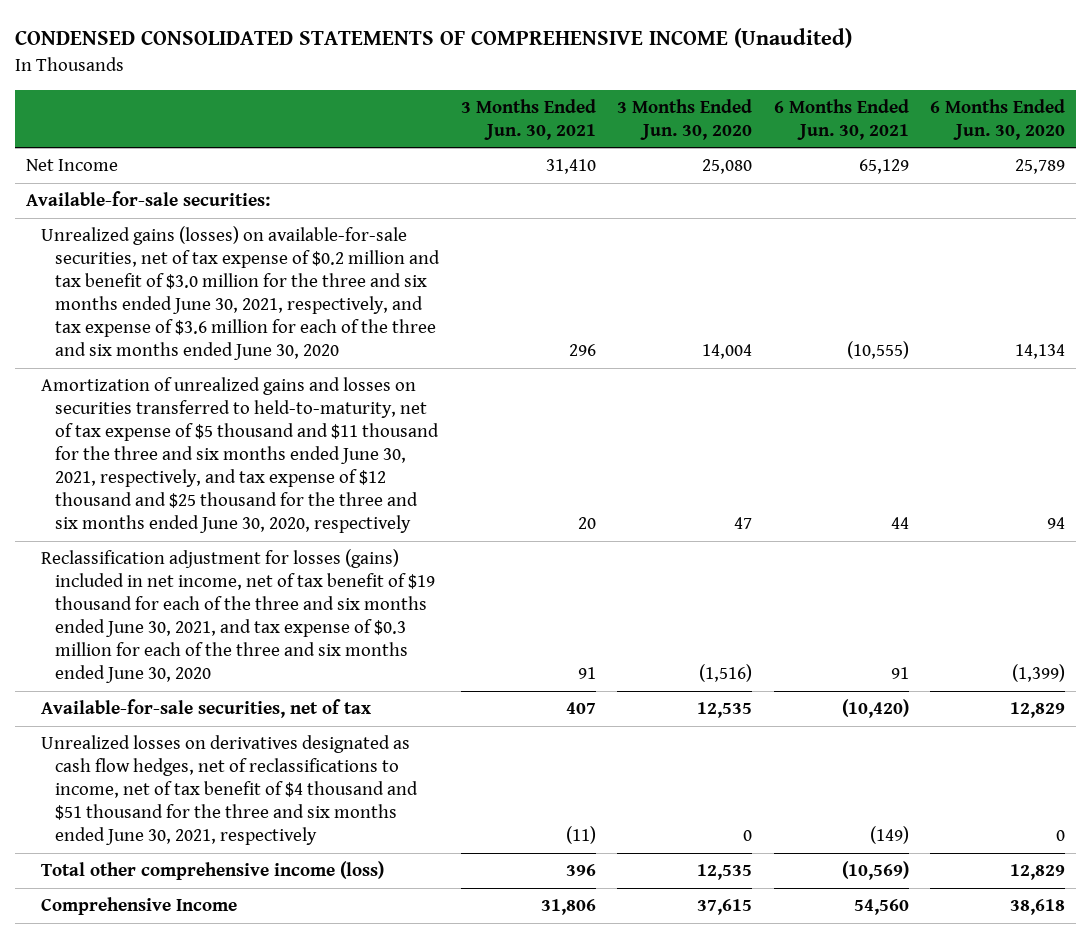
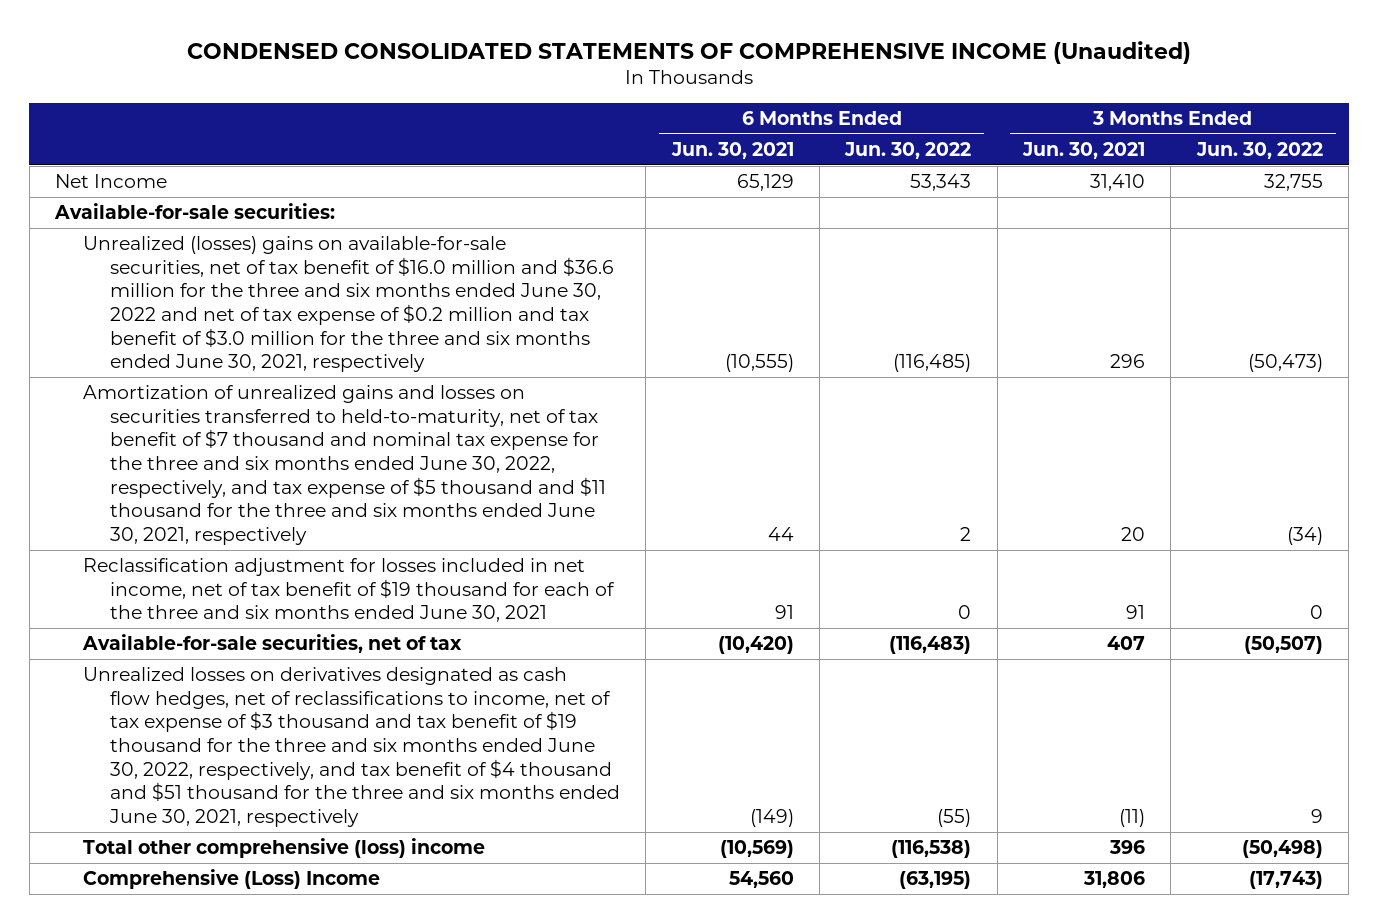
- | 3 Months Ended Jun. 30, 2021 | 3 Months Ended Jun. 30, 2020 | 6 Months Ended Jun. 30, 2021 | 6 Months Ended Jun. 30, 2020
+ | 6 Months Ended Jun. 30, 2021 | 6 Months Ended Jun. 30, 2022 | 3 Months Ended Jun. 30, 2021 | 3 Months Ended Jun. 30, 2022
- Unrealized gains (losses) on available-for-sale securities, net of tax expense of $0.2 million and tax benefit of $3.0 million for the three and six months ended June 30, 2021, respectively, and tax expense of $3.6 million for each of the three and six months ended June 30, 2020 | 296 | 14,004 | (10,555) | 14,134
- Amortization of unrealized gains and losses on securities transferred to held-to-maturity, net of tax expense of $5 thousand and $11 thousand for the three and six months ended June 30, 2021, respectively, and tax expense of $12 thousand and $25 thousand for the three and six months ended June 30, 2020, respectively | 20 | 47 | 44 | 94
- Reclassification adjustment for losses (gains) included in net income, net of tax benefit of $19 thousand for each of the three and six months ended June 30, 2021, and tax expense of $0.3 million for each of the three and six months ended June 30, 2020 | 91 | (1,516) | 91 | (1,399)
+ Unrealized (losses) gains on available-for-sale securities, net of tax benefit of $16.0 million and $36.6 million for the three and six months ended June 30, 2022 and net of tax expense of $0.2 million and tax benefit of $3.0 million for the three and six months ended June 30, 2021, respectively | (10,555) | (116,485) | 296 | (50,473)
+ Amortization of unrealized gains and losses on securities transferred to held-to-maturity, net of tax benefit of $7 thousand and nominal tax expense for the three and six months ended June 30, 2022, respectively, and tax expense of $5 thousand and $11 thousand for the three and six months ended June 30, 2021, respectively | 44 | 2 | 20 | (34)
+ Reclassification adjustment for losses included in net income, net of tax benefit of $19 thousand for each of the three and six months ended June 30, 2021 | 91 | 0 | 91 | 0
- Unrealized losses on derivatives designated as cash flow hedges, net of reclassifications to income, net of tax benefit of $4 thousand and $51 thousand for the three and six months ended June 30, 2021, respectively | (11) | 0 | (149) | 0
- Total other comprehensive income (loss) | 396 | 12,535 | (10,569) | 12,829
- Comprehensive Income | 31,806 | 37,615 | 54,560 | 38,618
+ Unrealized losses on derivatives designated as cash flow hedges, net of reclassifications to income, net of tax expense of $3 thousand and tax benefit of $19 thousand for the three and six months ended June 30, 2022, respectively, and tax benefit of $4 thousand and $51 thousand for the three and six months ended June 30, 2021, respectively | (149) | (55) | (11) | 9
+ Total other comprehensive (loss) income | (10,569) | (116,538) | 396 | (50,498)
+ Comprehensive (Loss) Income | 54,560 | (63,195) | 31,806 | (17,743)

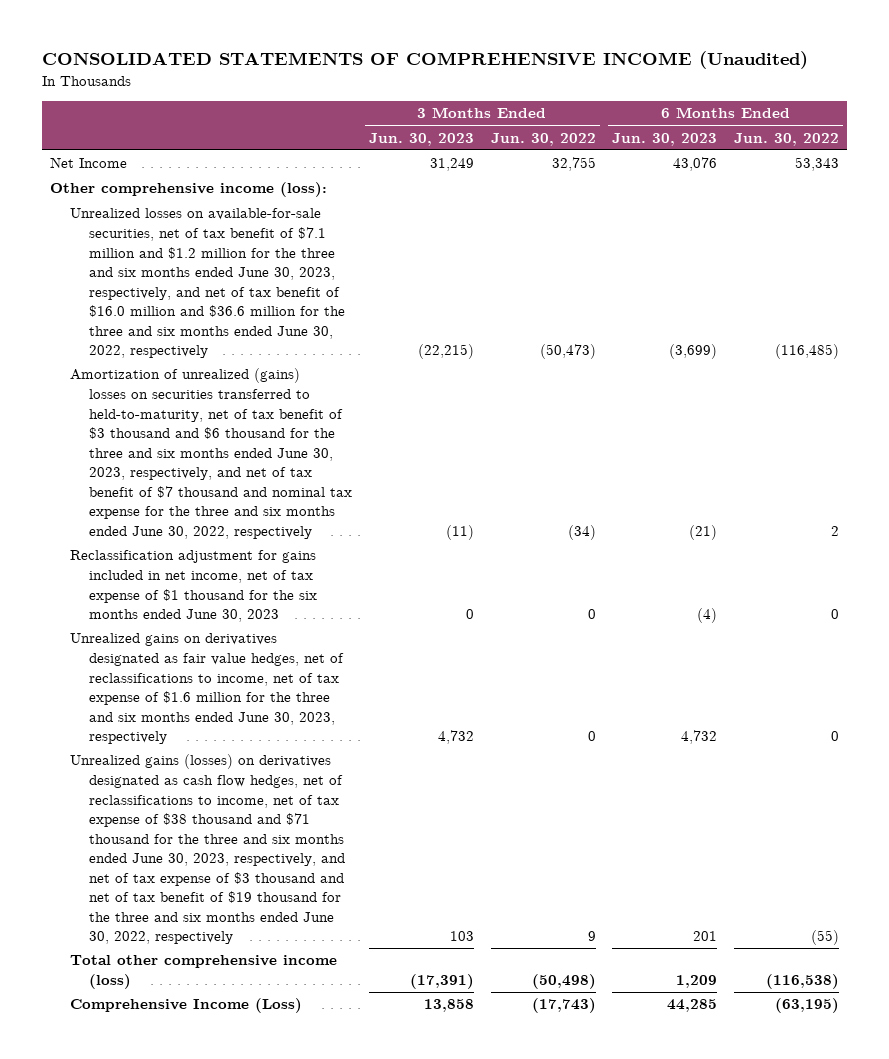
- CONDENSED CONSOLIDATED STATEMENTS OF COMPREHENSIVE INCOME (Unaudited)
+ CONSOLIDATED STATEMENTS OF COMPREHENSIVE INCOME (Unaudited)
- | 6 Months Ended Jun. 30, 2021 | 6 Months Ended Jun. 30, 2022 | 3 Months Ended Jun. 30, 2021 | 3 Months Ended Jun. 30, 2022
+ | 3 Months Ended Jun. 30, 2023 | 3 Months Ended Jun. 30, 2022 | 6 Months Ended Jun. 30, 2023 | 6 Months Ended Jun. 30, 2022
- Available-for-sale securities:
- Unrealized (losses) gains on available-for-sale securities, net of tax benefit of $16.0 million and $36.6 million for the three and six months ended June 30, 2022 and net of tax expense of $0.2 million and tax benefit of $3.0 million for the three and six months ended June 30, 2021, respectively | (10,555) | (116,485) | 296 | (50,473)
- Amortization of unrealized gains and losses on securities transferred to held-to-maturity, net of tax benefit of $7 thousand and nominal tax expense for the three and six months ended June 30, 2022, respectively, and tax expense of $5 thousand and $11 thousand for the three and six months ended June 30, 2021, respectively | 44 | 2 | 20 | (34)
- Reclassification adjustment for losses included in net income, net of tax benefit of $19 thousand for each of the three and six months ended June 30, 2021 | 91 | 0 | 91 | 0
- Available-for-sale securities, net of tax | (10,420) | (116,483) | 407 | (50,507)
- Unrealized losses on derivatives designated as cash flow hedges, net of reclassifications to income, net of tax expense of $3 thousand and tax benefit of $19 thousand for the three and six months ended June 30, 2022, respectively, and tax benefit of $4 thousand and $51 thousand for the three and six months ended June 30, 2021, respectively | (149) | (55) | (11) | 9
- Total other comprehensive (loss) income | (10,569) | (116,538) | 396 | (50,498)
- Comprehensive (Loss) Income | 54,560 | (63,195) | 31,806 | (17,743)
+ Other comprehensive income (loss):
+ Unrealized losses on available-for-sale securities, net of tax benefit of $7.1 million and $1.2 million for the three and six months ended June 30, 2023, respectively, and net of tax benefit of $16.0 million and $36.6 million for the three and six months ended June 30, 2022, respectively | (22,215) | (50,473) | (3,699) | (116,485)
+ Amortization of unrealized (gains) losses on securities transferred to held-to-maturity, net of tax benefit of $3 thousand and $6 thousand for the three and six months ended June 30, 2023, respectively, and net of tax benefit of $7 thousand and nominal tax expense for the three and six months ended June 30, 2022, respectively | (11) | (34) | (21) | 2
+ Reclassification adjustment for gains included in net income, net of tax expense of $1 thousand for the six months ended June 30, 2023 | 0 | 0 | (4) | 0
+ Unrealized gains on derivatives designated as fair value hedges, net of reclassifications to income, net of tax expense of $1.6 million for the three and six months ended June 30, 2023, respectively | 4,732 | 0 | 4,732 | 0
+ Unrealized gains (losses) on derivatives designated as cash flow hedges, net of reclassifications to income, net of tax expense of $38 thousand and $71 thousand for the three and six months ended June 30, 2023, respectively, and net of tax expense of $3 thousand and net of tax benefit of $19 thousand for the three and six months ended June 30, 2022, respectively | 103 | 9 | 201 | (55)
+ Total other comprehensive income (loss) | (17,391) | (50,498) | 1,209 | (116,538)
+ Comprehensive Income (Loss) | 13,858 | (17,743) | 44,285 | (63,195)

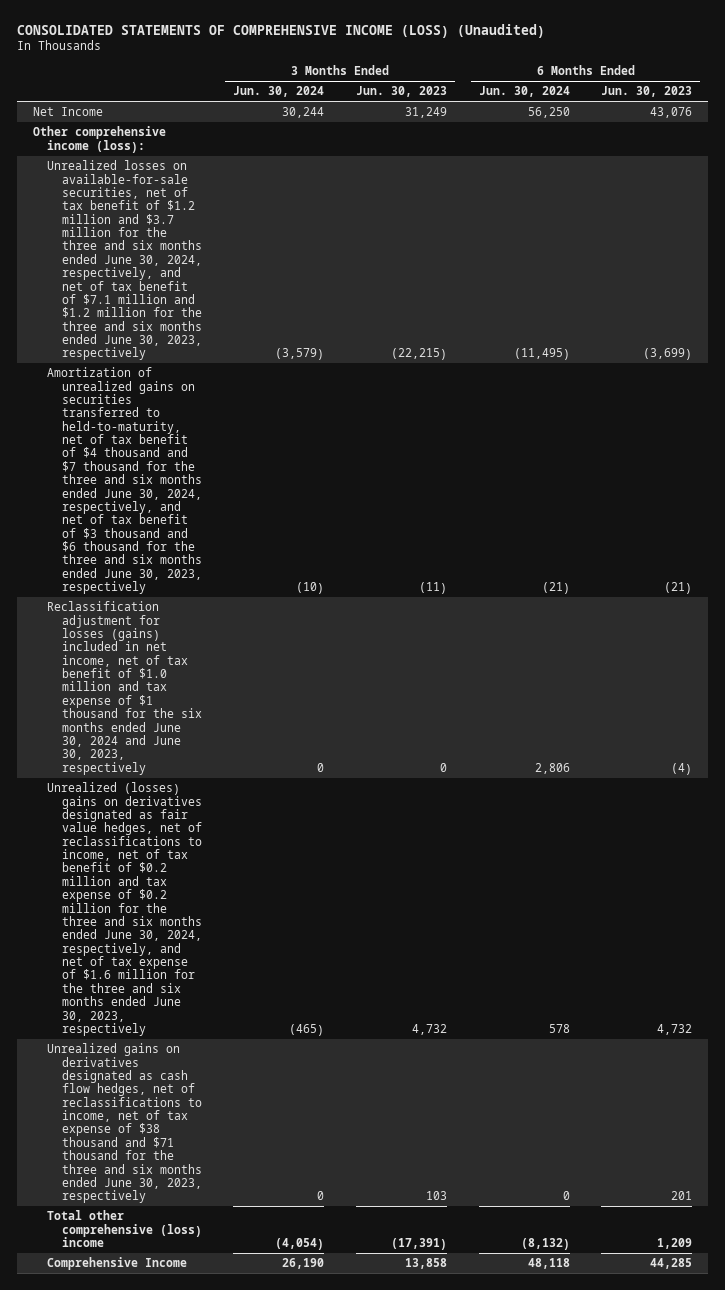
- CONSOLIDATED STATEMENTS OF COMPREHENSIVE INCOME (Unaudited)
+ CONSOLIDATED STATEMENTS OF COMPREHENSIVE INCOME (LOSS) (Unaudited)
- | 3 Months Ended Jun. 30, 2023 | 3 Months Ended Jun. 30, 2022 | 6 Months Ended Jun. 30, 2023 | 6 Months Ended Jun. 30, 2022
+ | 3 Months Ended Jun. 30, 2024 | 3 Months Ended Jun. 30, 2023 | 6 Months Ended Jun. 30, 2024 | 6 Months Ended Jun. 30, 2023
- Unrealized losses on available-for-sale securities, net of tax benefit of $7.1 million and $1.2 million for the three and six months ended June 30, 2023, respectively, and net of tax benefit of $16.0 million and $36.6 million for the three and six months ended June 30, 2022, respectively | (22,215) | (50,473) | (3,699) | (116,485)
- Amortization of unrealized (gains) losses on securities transferred to held-to-maturity, net of tax benefit of $3 thousand and $6 thousand for the three and six months ended June 30, 2023, respectively, and net of tax benefit of $7 thousand and nominal tax expense for the three and six months ended June 30, 2022, respectively | (11) | (34) | (21) | 2
- Reclassification adjustment for gains included in net income, net of tax expense of $1 thousand for the six months ended June 30, 2023 | 0 | 0 | (4) | 0
- Unrealized gains on derivatives designated as fair value hedges, net of reclassifications to income, net of tax expense of $1.6 million for the three and six months ended June 30, 2023, respectively | 4,732 | 0 | 4,732 | 0
- Unrealized gains (losses) on derivatives designated as cash flow hedges, net of reclassifications to income, net of tax expense of $38 thousand and $71 thousand for the three and six months ended June 30, 2023, respectively, and net of tax expense of $3 thousand and net of tax benefit of $19 thousand for the three and six months ended June 30, 2022, respectively | 103 | 9 | 201 | (55)
- Total other comprehensive income (loss) | (17,391) | (50,498) | 1,209 | (116,538)
- Comprehensive Income (Loss) | 13,858 | (17,743) | 44,285 | (63,195)
+ Unrealized losses on available-for-sale securities, net of tax benefit of $1.2 million and $3.7 million for the three and six months ended June 30, 2024, respectively, and net of tax benefit of $7.1 million and $1.2 million for the three and six months ended June 30, 2023, respectively | (3,579) | (22,215) | (11,495) | (3,699)
+ Amortization of unrealized gains on securities transferred to held-to-maturity, net of tax benefit of $4 thousand and $7 thousand for the three and six months ended June 30, 2024, respectively, and net of tax benefit of $3 thousand and $6 thousand for the three and six months ended June 30, 2023, respectively | (10) | (11) | (21) | (21)
+ Reclassification adjustment for losses (gains) included in net income, net of tax benefit of $1.0 million and tax expense of $1 thousand for the six months ended June 30, 2024 and June 30, 2023, respectively | 0 | 0 | 2,806 | (4)
+ Unrealized (losses) gains on derivatives designated as fair value hedges, net of reclassifications to income, net of tax benefit of $0.2 million and tax expense of $0.2 million for the three and six months ended June 30, 2024, respectively, and net of tax expense of $1.6 million for the three and six months ended June 30, 2023, respectively | (465) | 4,732 | 578 | 4,732
+ Unrealized gains on derivatives designated as cash flow hedges, net of reclassifications to income, net of tax expense of $38 thousand and $71 thousand for the three and six months ended June 30, 2023, respectively | 0 | 103 | 0 | 201
+ Total other comprehensive (loss) income | (4,054) | (17,391) | (8,132) | 1,209
+ Comprehensive Income | 26,190 | 13,858 | 48,118 | 44,285

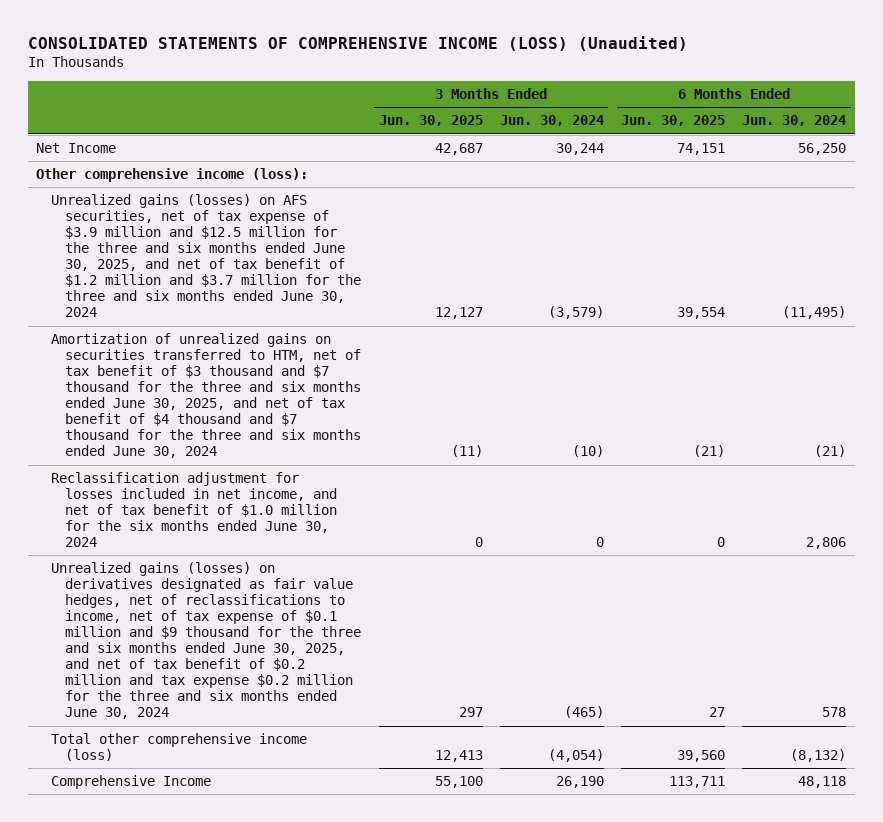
- | 3 Months Ended Jun. 30, 2024 | 3 Months Ended Jun. 30, 2023 | 6 Months Ended Jun. 30, 2024 | 6 Months Ended Jun. 30, 2023
+ | 3 Months Ended Jun. 30, 2025 | 3 Months Ended Jun. 30, 2024 | 6 Months Ended Jun. 30, 2025 | 6 Months Ended Jun. 30, 2024
- Unrealized losses on available-for-sale securities, net of tax benefit of $1.2 million and $3.7 million for the three and six months ended June 30, 2024, respectively, and net of tax benefit of $7.1 million and $1.2 million for the three and six months ended June 30, 2023, respectively | (3,579) | (22,215) | (11,495) | (3,699)
- Amortization of unrealized gains on securities transferred to held-to-maturity, net of tax benefit of $4 thousand and $7 thousand for the three and six months ended June 30, 2024, respectively, and net of tax benefit of $3 thousand and $6 thousand for the three and six months ended June 30, 2023, respectively | (10) | (11) | (21) | (21)
- Reclassification adjustment for losses (gains) included in net income, net of tax benefit of $1.0 million and tax expense of $1 thousand for the six months ended June 30, 2024 and June 30, 2023, respectively | 0 | 0 | 2,806 | (4)
- Unrealized (losses) gains on derivatives designated as fair value hedges, net of reclassifications to income, net of tax benefit of $0.2 million and tax expense of $0.2 million for the three and six months ended June 30, 2024, respectively, and net of tax expense of $1.6 million for the three and six months ended June 30, 2023, respectively | (465) | 4,732 | 578 | 4,732
- Unrealized gains on derivatives designated as cash flow hedges, net of reclassifications to income, net of tax expense of $38 thousand and $71 thousand for the three and six months ended June 30, 2023, respectively | 0 | 103 | 0 | 201
- Total other comprehensive (loss) income | (4,054) | (17,391) | (8,132) | 1,209
+ Unrealized gains (losses) on AFS securities, net of tax expense of $3.9 million and $12.5 million for the three and six months ended June 30, 2025, and net of tax benefit of $1.2 million and $3.7 million for the three and six months ended June 30, 2024 | 12,127 | (3,579) | 39,554 | (11,495)
+ Amortization of unrealized gains on securities transferred to HTM, net of tax benefit of $3 thousand and $7 thousand for the three and six months ended June 30, 2025, and net of tax benefit of $4 thousand and $7 thousand for the three and six months ended June 30, 2024 | (11) | (10) | (21) | (21)
+ Reclassification adjustment for losses included in net income, and net of tax benefit of $1.0 million for the six months ended June 30, 2024 | 0 | 0 | 0 | 2,806
+ Unrealized gains (losses) on derivatives designated as fair value hedges, net of reclassifications to income, net of tax expense of $0.1 million and $9 thousand for the three and six months ended June 30, 2025, and net of tax benefit of $0.2 million and tax expense $0.2 million for the three and six months ended June 30, 2024 | 297 | (465) | 27 | 578
+ Total other comprehensive income (loss) | 12,413 | (4,054) | 39,560 | (8,132)

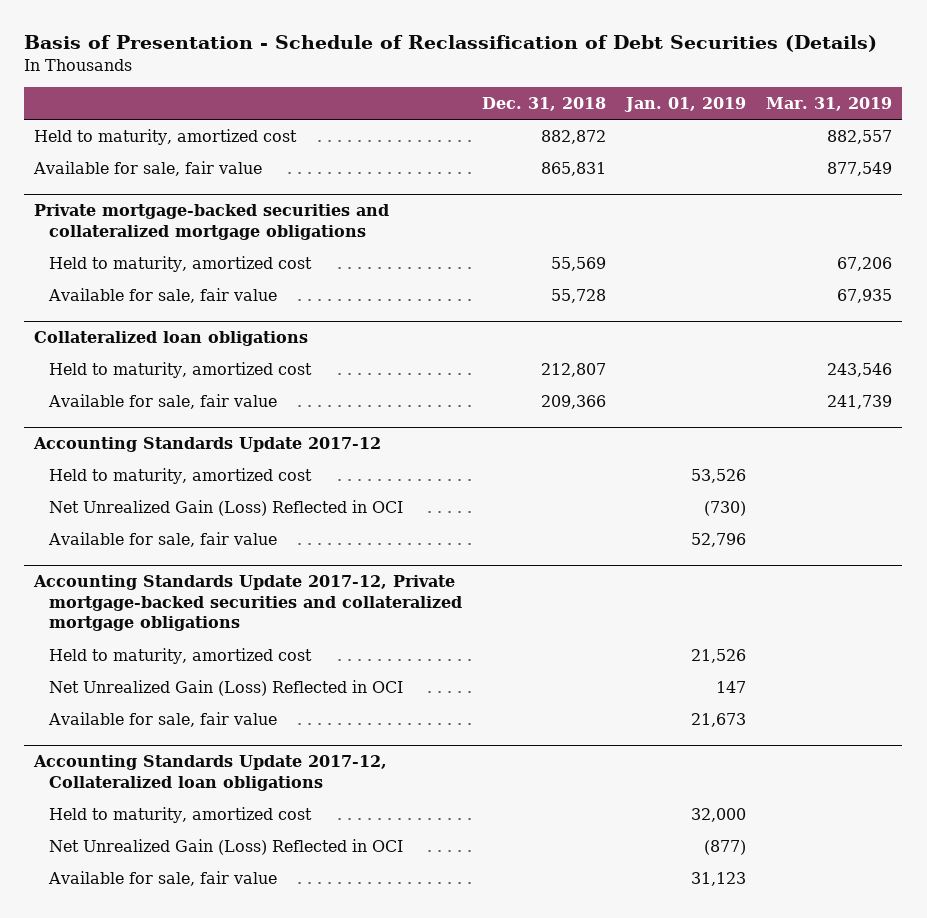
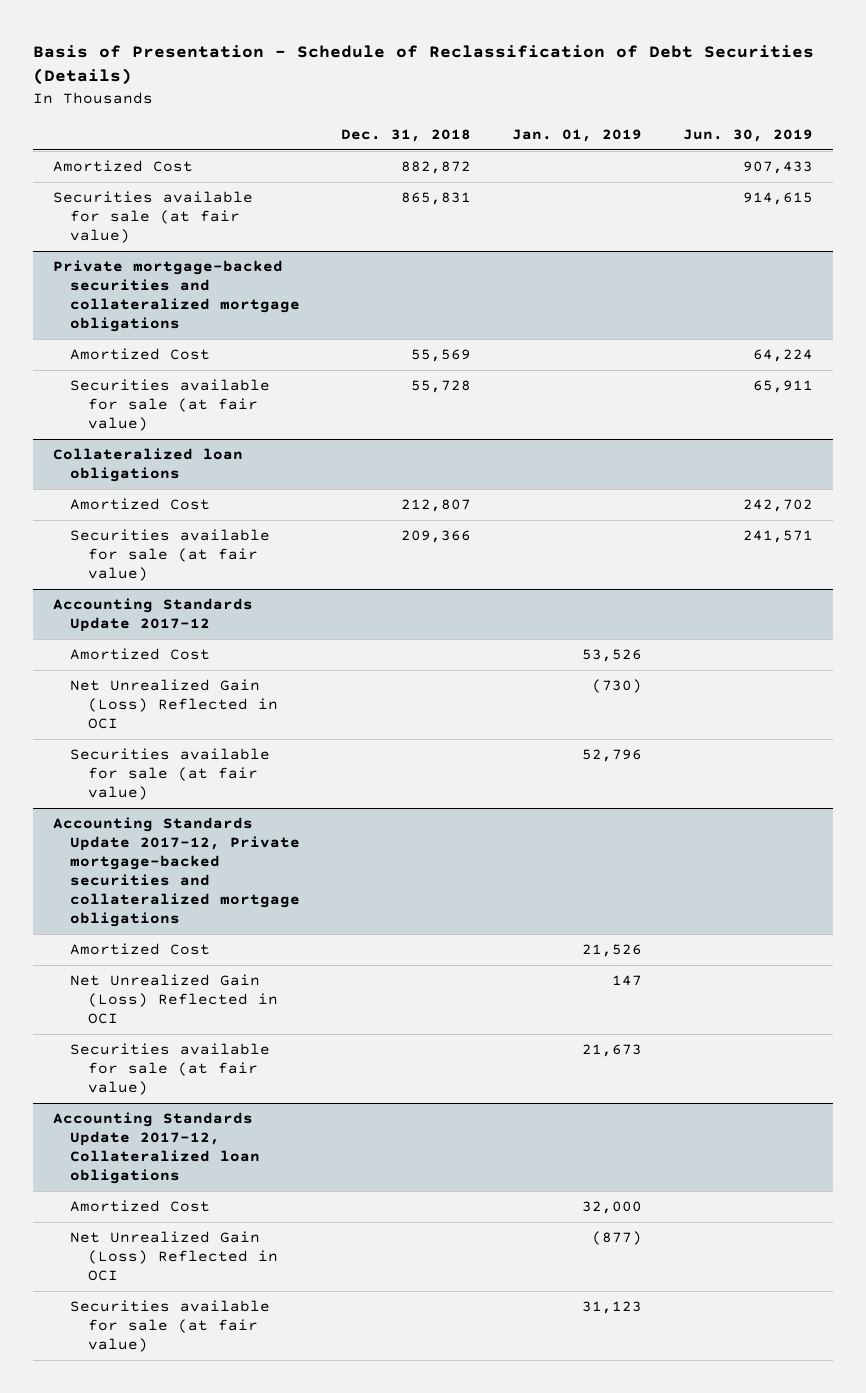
- | Dec. 31, 2018 | Jan. 01, 2019 | Mar. 31, 2019
+ | Dec. 31, 2018 | Jan. 01, 2019 | Jun. 30, 2019
- Held to maturity, amortized cost | 882,872 | | 882,557
- Available for sale, fair value | 865,831 | | 877,549
+ Amortized Cost | 882,872 | | 907,433
+ Securities available for sale (at fair value) | 865,831 | | 914,615
@ Private mortgage-backed securities and collateralized mortgage obligations
- Held to maturity, amortized cost | 55,569 | | 67,206
- Available for sale, fair value | 55,728 | | 67,935
+ Amortized Cost | 55,569 | | 64,224
+ Securities available for sale (at fair value) | 55,728 | | 65,911
@ Collateralized loan obligations
- Held to maturity, amortized cost | 212,807 | | 243,546
- Available for sale, fair value | 209,366 | | 241,739
+ Amortized Cost | 212,807 | | 242,702
+ Securities available for sale (at fair value) | 209,366 | | 241,571
@ Accounting Standards Update 2017-12
- Held to maturity, amortized cost | | 53,526 |
+ Amortized Cost | | 53,526 |
- Available for sale, fair value | | 52,796 |
+ Securities available for sale (at fair value) | | 52,796 |
@ Accounting Standards Update 2017-12, Private mortgage-backed securities and collateralized mortgage obligations
- Held to maturity, amortized cost | | 21,526 |
+ Amortized Cost | | 21,526 |
- Available for sale, fair value | | 21,673 |
+ Securities available for sale (at fair value) | | 21,673 |
@ Accounting Standards Update 2017-12, Collateralized loan obligations
- Held to maturity, amortized cost | | 32,000 |
+ Amortized Cost | | 32,000 |
- Available for sale, fair value | | 31,123 |
+ Securities available for sale (at fair value) | | 31,123 |

